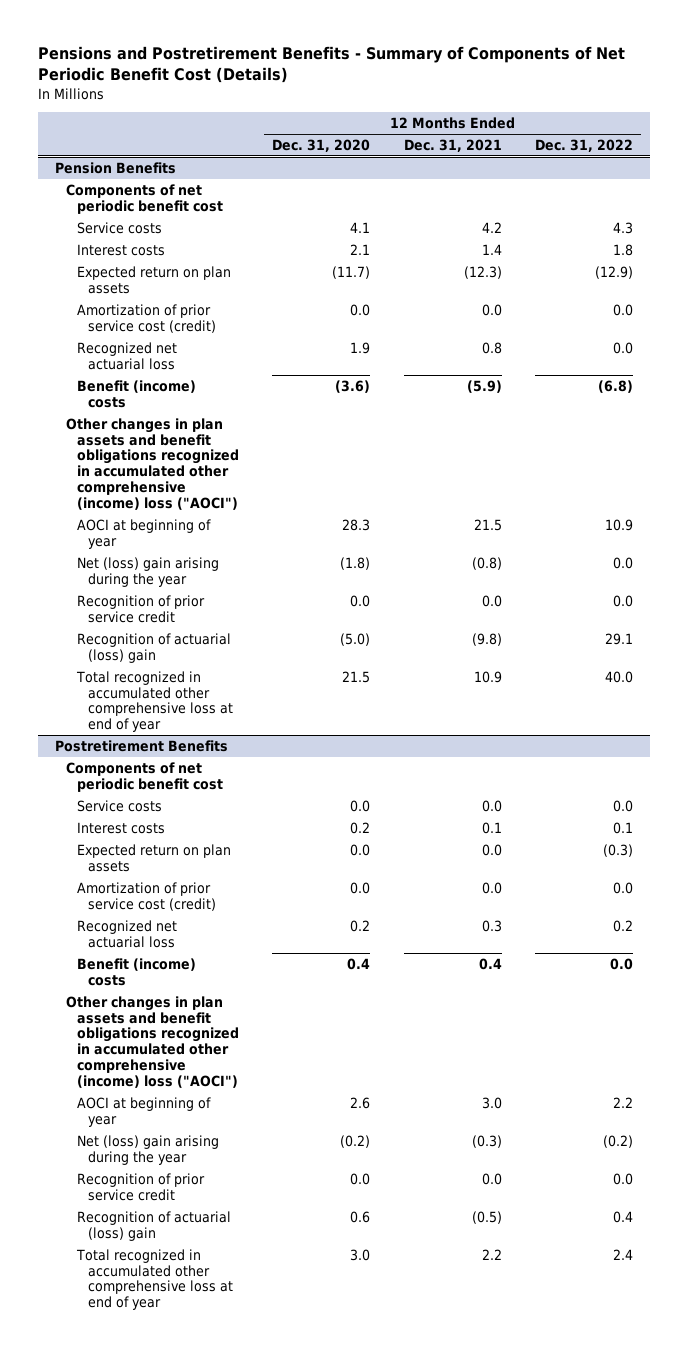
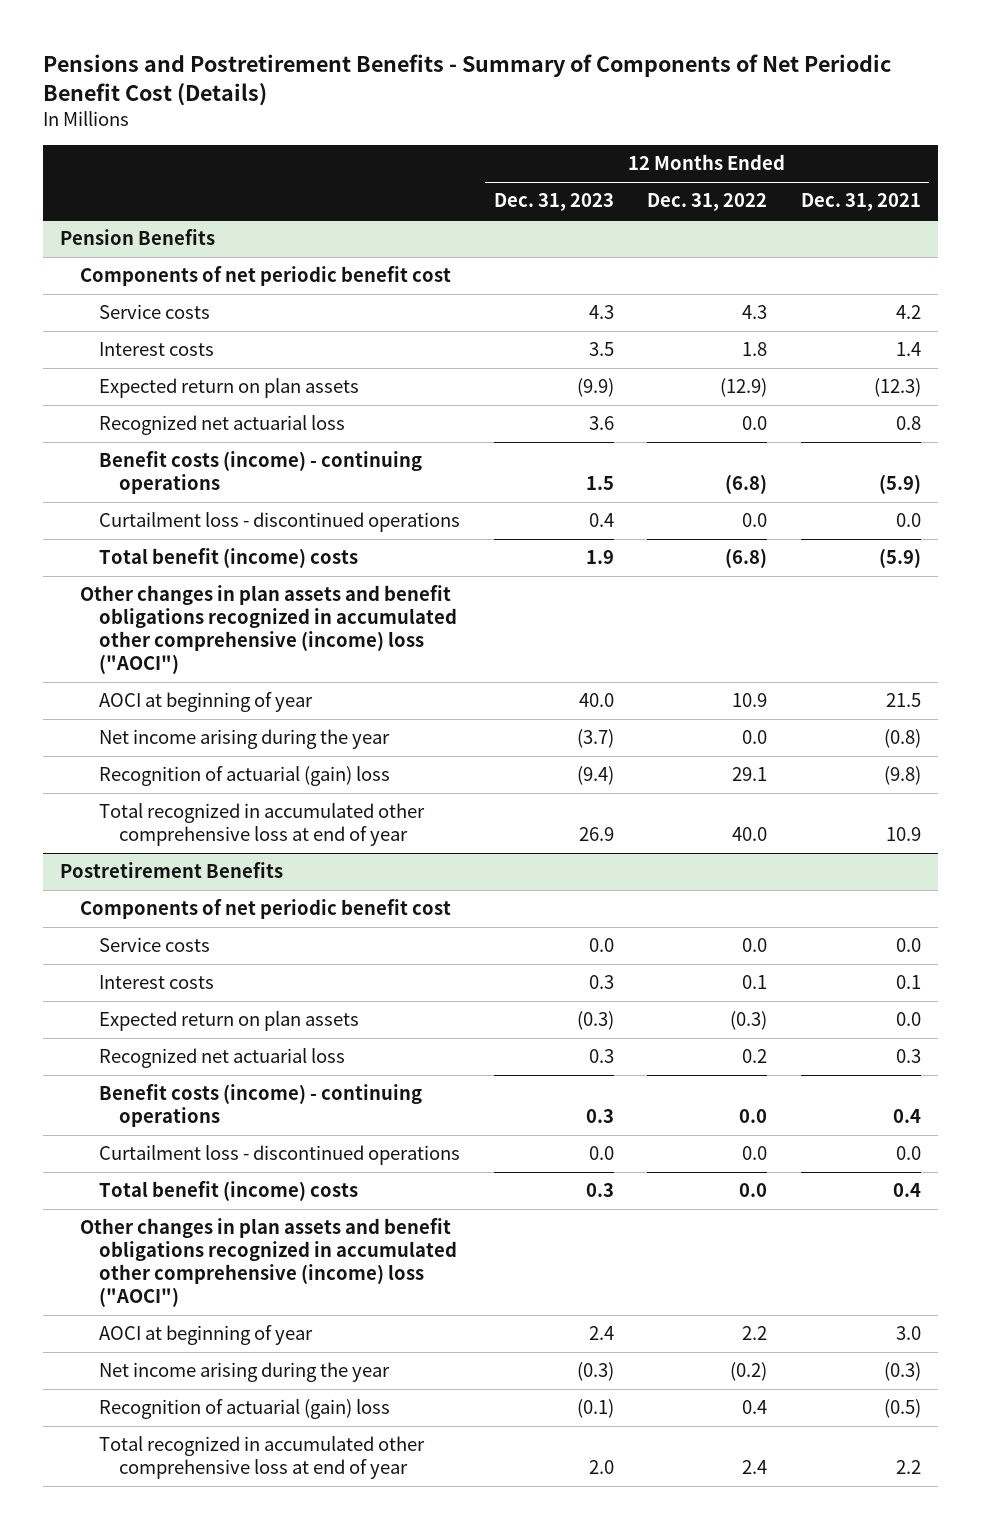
- | 12 Months Ended Dec. 31, 2020 | 12 Months Ended Dec. 31, 2021 | 12 Months Ended Dec. 31, 2022
+ | 12 Months Ended Dec. 31, 2023 | 12 Months Ended Dec. 31, 2022 | 12 Months Ended Dec. 31, 2021
@ Pension Benefits
- Amortization of prior service cost (credit) | 0.0 | 0.0 | 0.0
- Benefit (income) costs | (3.6) | (5.9) | (6.8)
+ Benefit costs (income) - continuing operations | 1.5 | (6.8) | (5.9)
+ Curtailment loss - discontinued operations | 0.4 | 0.0 | 0.0
+ Total benefit (income) costs | 1.9 | (6.8) | (5.9)
- Net (loss) gain arising during the year | (1.8) | (0.8) | 0.0
- Recognition of prior service credit | 0.0 | 0.0 | 0.0
- Recognition of actuarial (loss) gain | (5.0) | (9.8) | 29.1
+ Net income arising during the year | (3.7) | 0.0 | (0.8)
+ Recognition of actuarial (gain) loss | (9.4) | 29.1 | (9.8)
@ Postretirement Benefits
- Amortization of prior service cost (credit) | 0.0 | 0.0 | 0.0
- Benefit (income) costs | 0.4 | 0.4 | 0.0
+ Benefit costs (income) - continuing operations | 0.3 | 0.0 | 0.4
+ Curtailment loss - discontinued operations | 0.0 | 0.0 | 0.0
+ Total benefit (income) costs | 0.3 | 0.0 | 0.4
- Net (loss) gain arising during the year | (0.2) | (0.3) | (0.2)
- Recognition of prior service credit | 0.0 | 0.0 | 0.0
- Recognition of actuarial (loss) gain | 0.6 | (0.5) | 0.4
+ Net income arising during the year | (0.3) | (0.2) | (0.3)
+ Recognition of actuarial (gain) loss | (0.1) | 0.4 | (0.5)

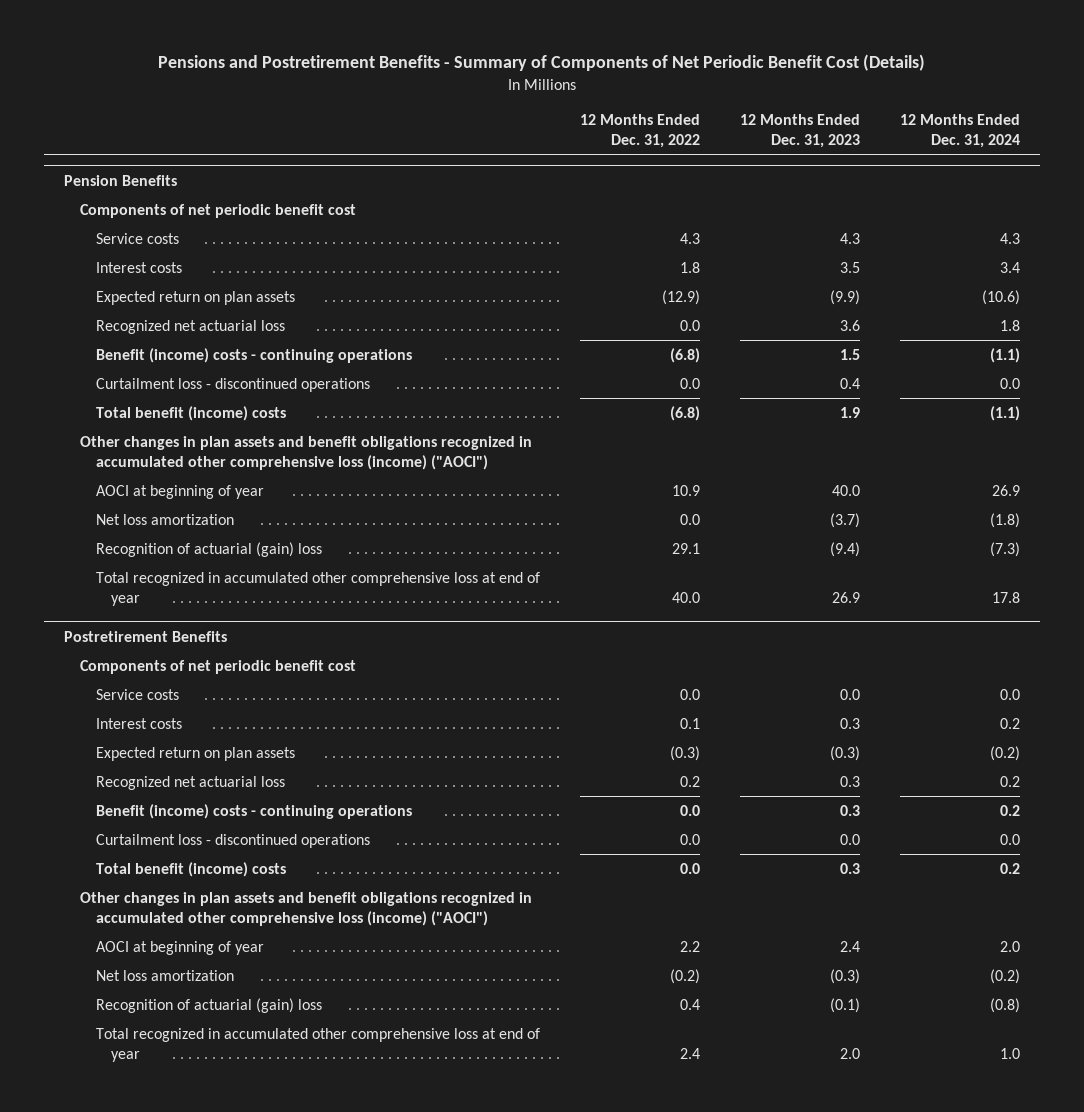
- | 12 Months Ended Dec. 31, 2023 | 12 Months Ended Dec. 31, 2022 | 12 Months Ended Dec. 31, 2021
+ | 12 Months Ended Dec. 31, 2022 | 12 Months Ended Dec. 31, 2023 | 12 Months Ended Dec. 31, 2024
@ Pension Benefits
- Benefit costs (income) - continuing operations | 1.5 | (6.8) | (5.9)
+ Benefit (income) costs - continuing operations | (6.8) | 1.5 | (1.1)
- Other changes in plan assets and benefit obligations recognized in accumulated other comprehensive (income) loss ("AOCI")
+ Other changes in plan assets and benefit obligations recognized in accumulated other comprehensive loss (income) ("AOCI")
- Net income arising during the year | (3.7) | 0.0 | (0.8)
+ Net loss amortization | 0.0 | (3.7) | (1.8)
@ Postretirement Benefits
- Benefit costs (income) - continuing operations | 0.3 | 0.0 | 0.4
+ Benefit (income) costs - continuing operations | 0.0 | 0.3 | 0.2
- Other changes in plan assets and benefit obligations recognized in accumulated other comprehensive (income) loss ("AOCI")
+ Other changes in plan assets and benefit obligations recognized in accumulated other comprehensive loss (income) ("AOCI")
- Net income arising during the year | (0.3) | (0.2) | (0.3)
+ Net loss amortization | (0.2) | (0.3) | (0.2)

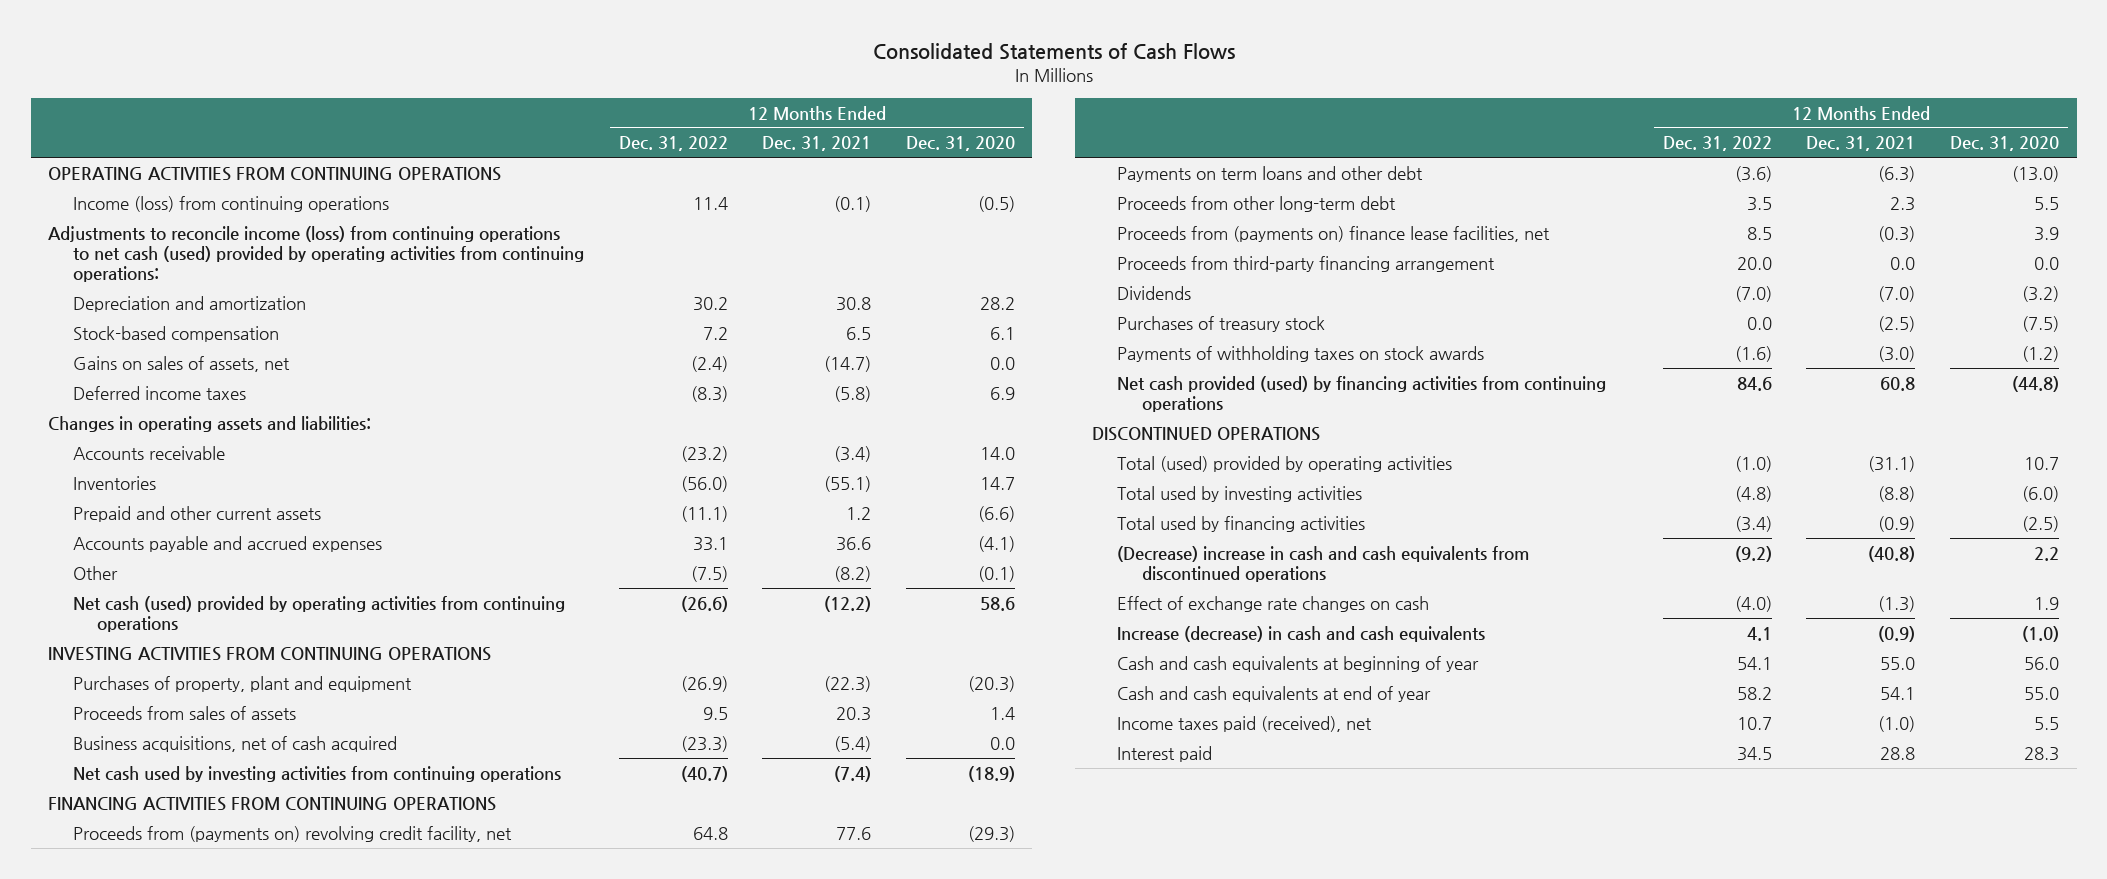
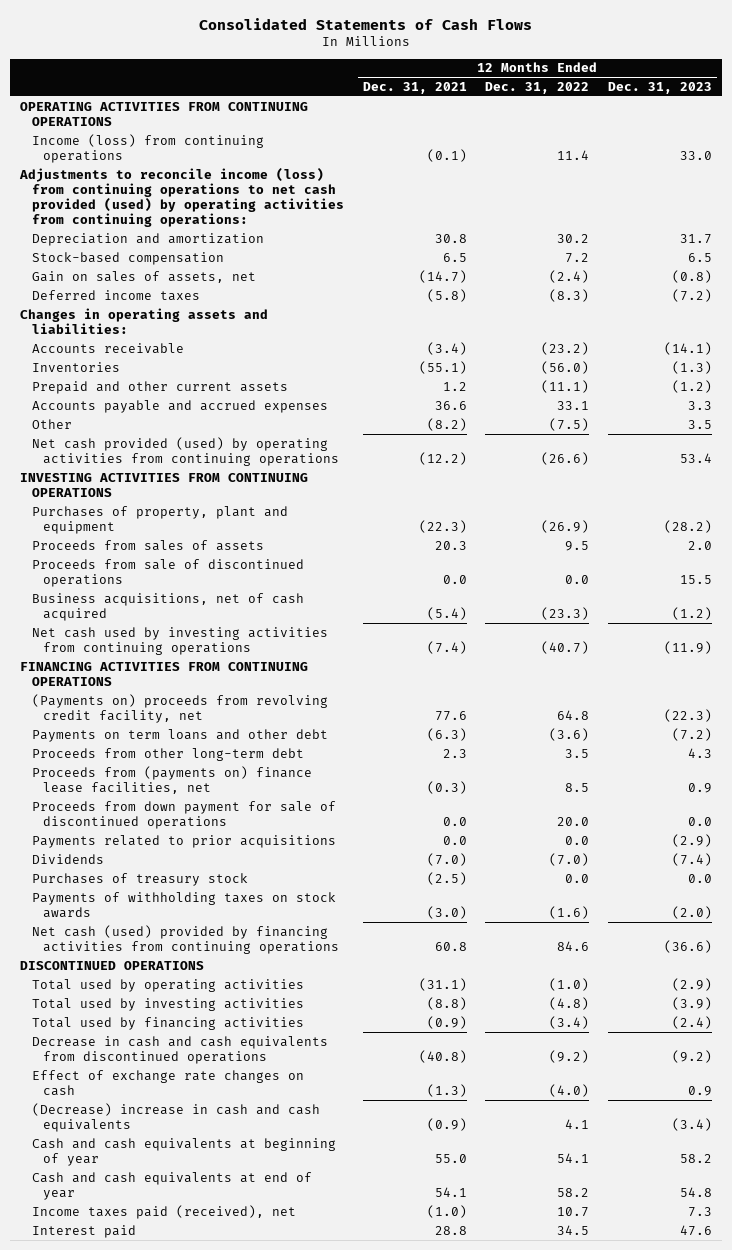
- | 12 Months Ended Dec. 31, 2022 | 12 Months Ended Dec. 31, 2021 | 12 Months Ended Dec. 31, 2020
+ | 12 Months Ended Dec. 31, 2021 | 12 Months Ended Dec. 31, 2022 | 12 Months Ended Dec. 31, 2023
- Adjustments to reconcile income (loss) from continuing operations to net cash (used) provided by operating activities from continuing operations:
+ Adjustments to reconcile income (loss) from continuing operations to net cash provided (used) by operating activities from continuing operations:
- Gains on sales of assets, net | (2.4) | (14.7) | 0.0
+ Gain on sales of assets, net | (14.7) | (2.4) | (0.8)
- Net cash (used) provided by operating activities from continuing operations | (26.6) | (12.2) | 58.6
+ Net cash provided (used) by operating activities from continuing operations | (12.2) | (26.6) | 53.4
+ Proceeds from sale of discontinued operations | 0.0 | 0.0 | 15.5
- Proceeds from (payments on) revolving credit facility, net | 64.8 | 77.6 | (29.3)
+ (Payments on) proceeds from revolving credit facility, net | 77.6 | 64.8 | (22.3)
- Proceeds from third-party financing arrangement | 20.0 | 0.0 | 0.0
+ Proceeds from down payment for sale of discontinued operations | 0.0 | 20.0 | 0.0
+ Payments related to prior acquisitions | 0.0 | 0.0 | (2.9)
- Net cash provided (used) by financing activities from continuing operations | 84.6 | 60.8 | (44.8)
+ Net cash (used) provided by financing activities from continuing operations | 60.8 | 84.6 | (36.6)
- Total (used) provided by operating activities | (1.0) | (31.1) | 10.7
+ Total used by operating activities | (31.1) | (1.0) | (2.9)
- (Decrease) increase in cash and cash equivalents from discontinued operations | (9.2) | (40.8) | 2.2
+ Decrease in cash and cash equivalents from discontinued operations | (40.8) | (9.2) | (9.2)
- Increase (decrease) in cash and cash equivalents | 4.1 | (0.9) | (1.0)
+ (Decrease) increase in cash and cash equivalents | (0.9) | 4.1 | (3.4)

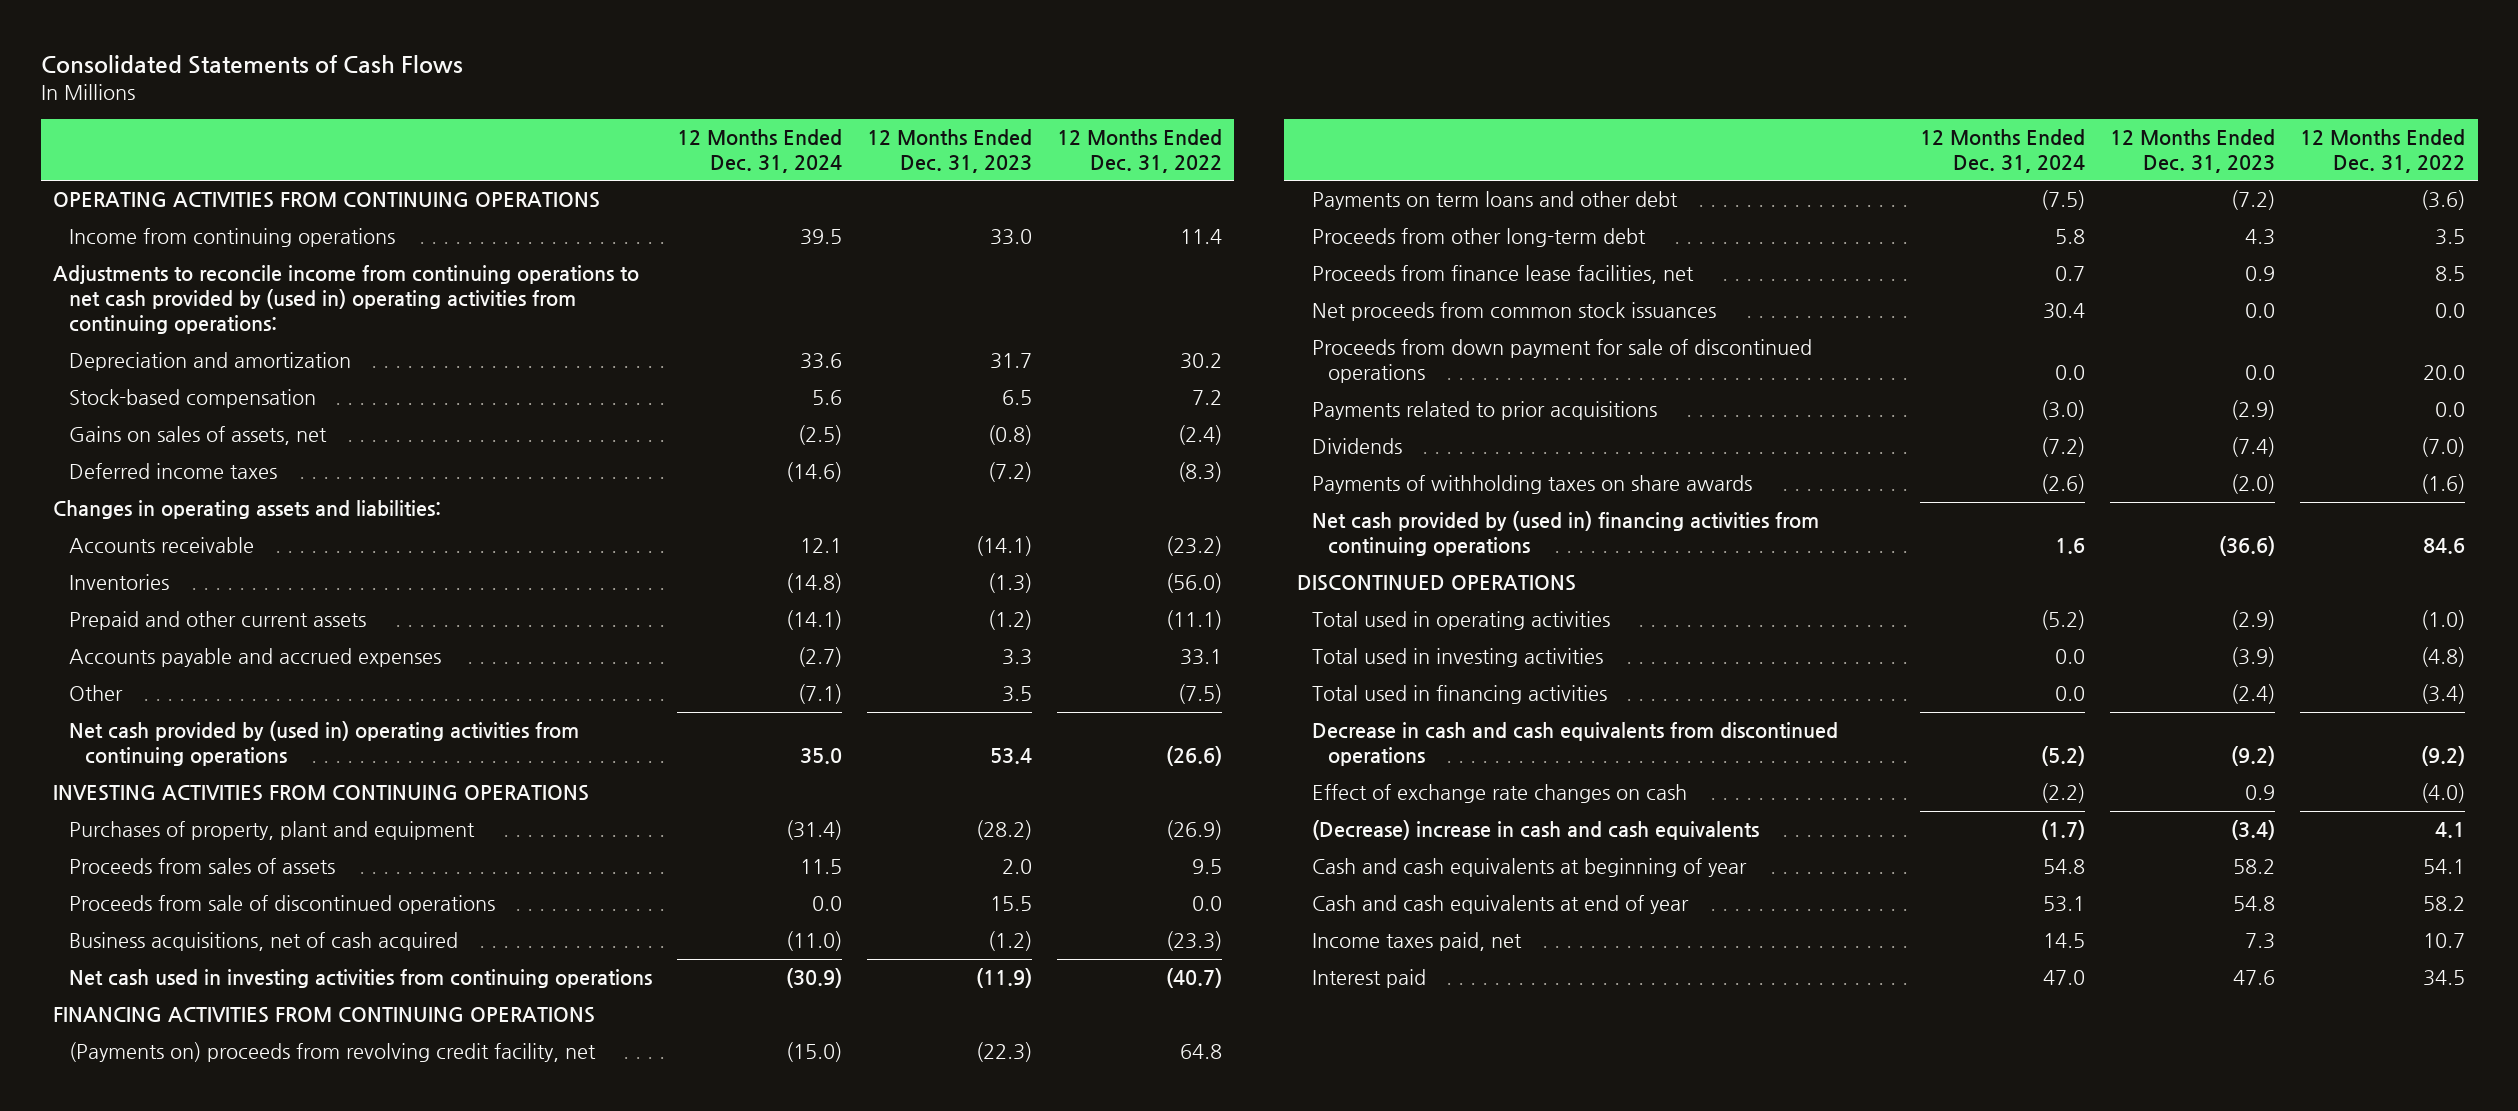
- | 12 Months Ended Dec. 31, 2021 | 12 Months Ended Dec. 31, 2022 | 12 Months Ended Dec. 31, 2023
+ | 12 Months Ended Dec. 31, 2024 | 12 Months Ended Dec. 31, 2023 | 12 Months Ended Dec. 31, 2022
- Income (loss) from continuing operations | (0.1) | 11.4 | 33.0
- Adjustments to reconcile income (loss) from continuing operations to net cash provided (used) by operating activities from continuing operations:
+ Income from continuing operations | 39.5 | 33.0 | 11.4
+ Adjustments to reconcile income from continuing operations to net cash provided by (used in) operating activities from continuing operations:
- Gain on sales of assets, net | (14.7) | (2.4) | (0.8)
+ Gains on sales of assets, net | (2.5) | (0.8) | (2.4)
- Net cash provided (used) by operating activities from continuing operations | (12.2) | (26.6) | 53.4
+ Net cash provided by (used in) operating activities from continuing operations | 35.0 | 53.4 | (26.6)
- Net cash used by investing activities from continuing operations | (7.4) | (40.7) | (11.9)
+ Net cash used in investing activities from continuing operations | (30.9) | (11.9) | (40.7)
- Proceeds from (payments on) finance lease facilities, net | (0.3) | 8.5 | 0.9
+ Proceeds from finance lease facilities, net | 0.7 | 0.9 | 8.5
+ Net proceeds from common stock issuances | 30.4 | 0.0 | 0.0
- Purchases of treasury stock | (2.5) | 0.0 | 0.0
- Payments of withholding taxes on stock awards | (3.0) | (1.6) | (2.0)
- Net cash (used) provided by financing activities from continuing operations | 60.8 | 84.6 | (36.6)
+ Payments of withholding taxes on share awards | (2.6) | (2.0) | (1.6)
+ Net cash provided by (used in) financing activities from continuing operations | 1.6 | (36.6) | 84.6
- Total used by operating activities | (31.1) | (1.0) | (2.9)
- Total used by investing activities | (8.8) | (4.8) | (3.9)
- Total used by financing activities | (0.9) | (3.4) | (2.4)
+ Total used in operating activities | (5.2) | (2.9) | (1.0)
+ Total used in investing activities | 0.0 | (3.9) | (4.8)
+ Total used in financing activities | 0.0 | (2.4) | (3.4)
- Income taxes paid (received), net | (1.0) | 10.7 | 7.3
+ Income taxes paid, net | 14.5 | 7.3 | 10.7

